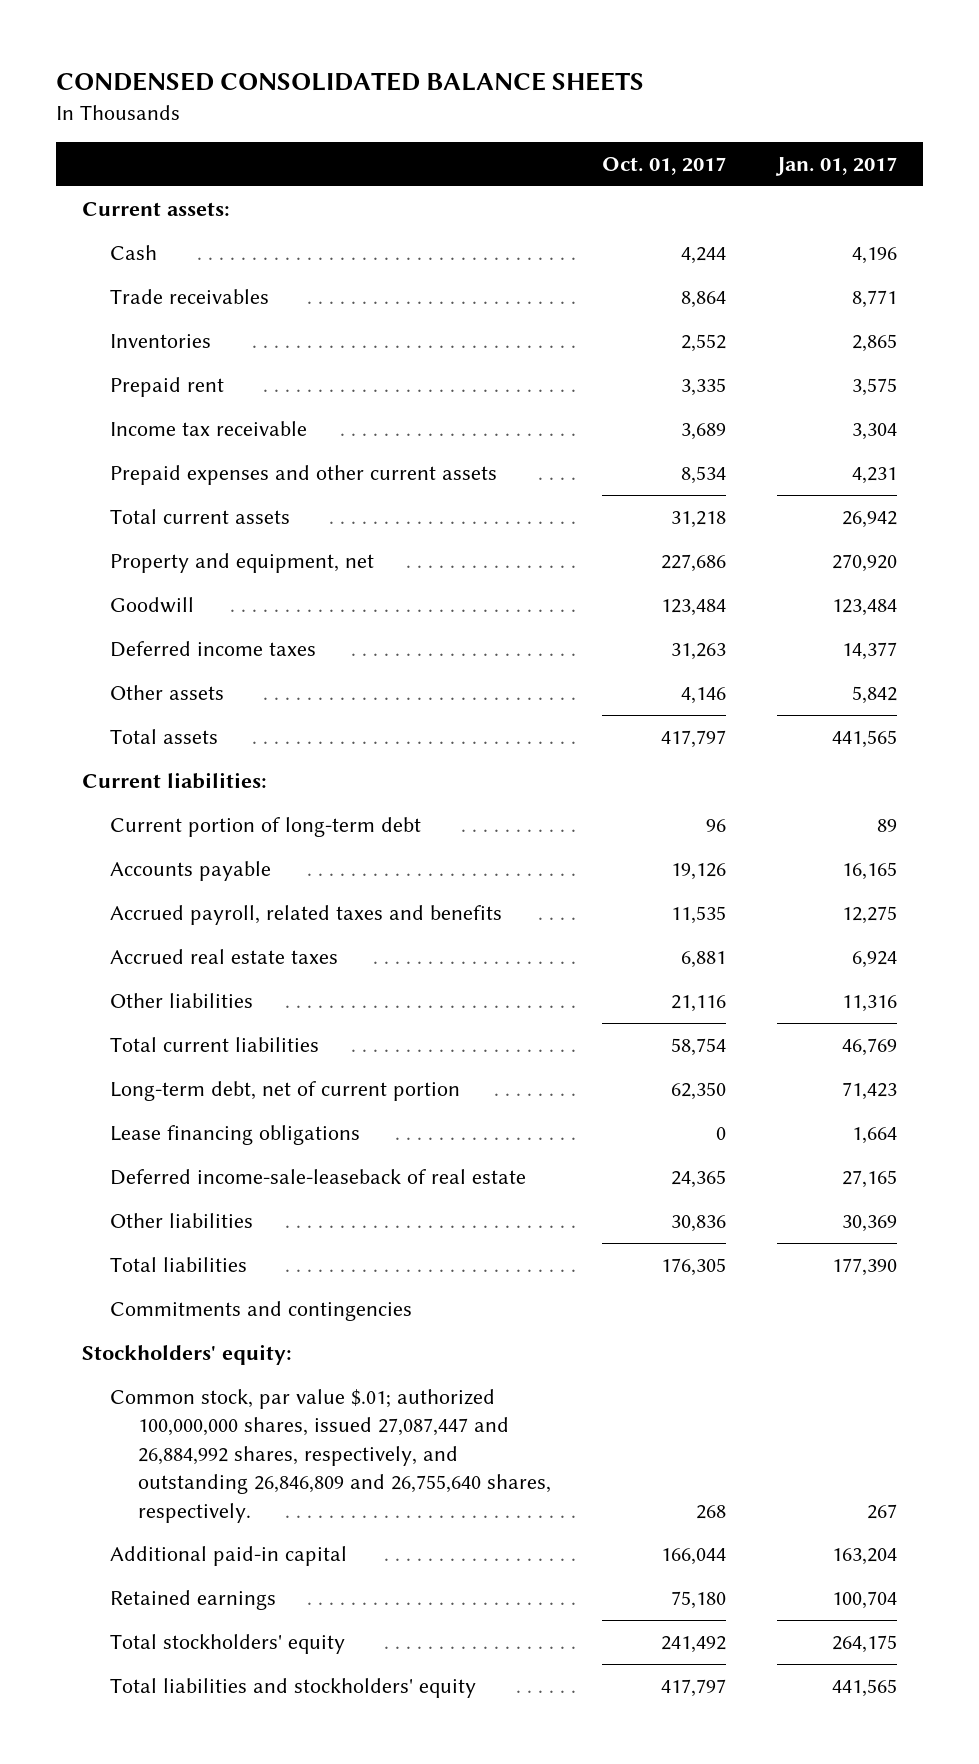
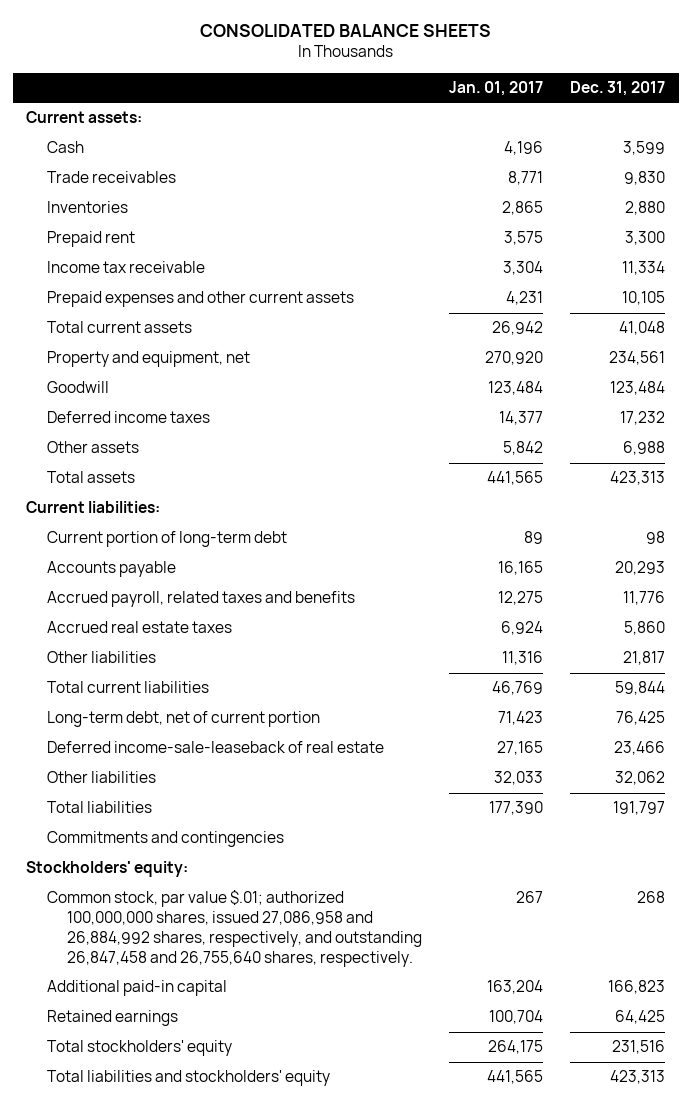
- CONDENSED CONSOLIDATED BALANCE SHEETS
+ CONSOLIDATED BALANCE SHEETS
- | Oct. 01, 2017 | Jan. 01, 2017
+ | Jan. 01, 2017 | Dec. 31, 2017
- Lease financing obligations | 0 | 1,664
- Other liabilities | 30,836 | 30,369
+ Other liabilities | 32,033 | 32,062
- Common stock, par value $.01; authorized 100,000,000 shares, issued 27,087,447 and 26,884,992 shares, respectively, and outstanding 26,846,809 and 26,755,640 shares, respectively. | 268 | 267
+ Common stock, par value $.01; authorized 100,000,000 shares, issued 27,086,958 and 26,884,992 shares, respectively, and outstanding 26,847,458 and 26,755,640 shares, respectively. | 267 | 268

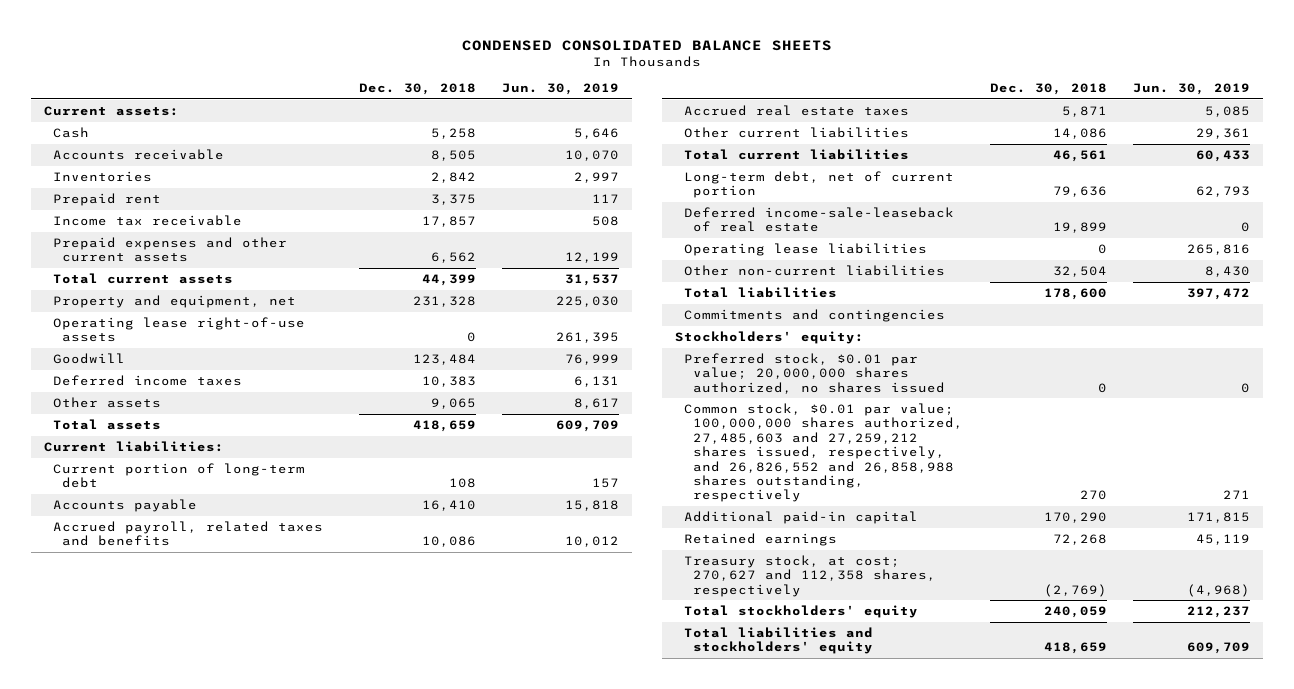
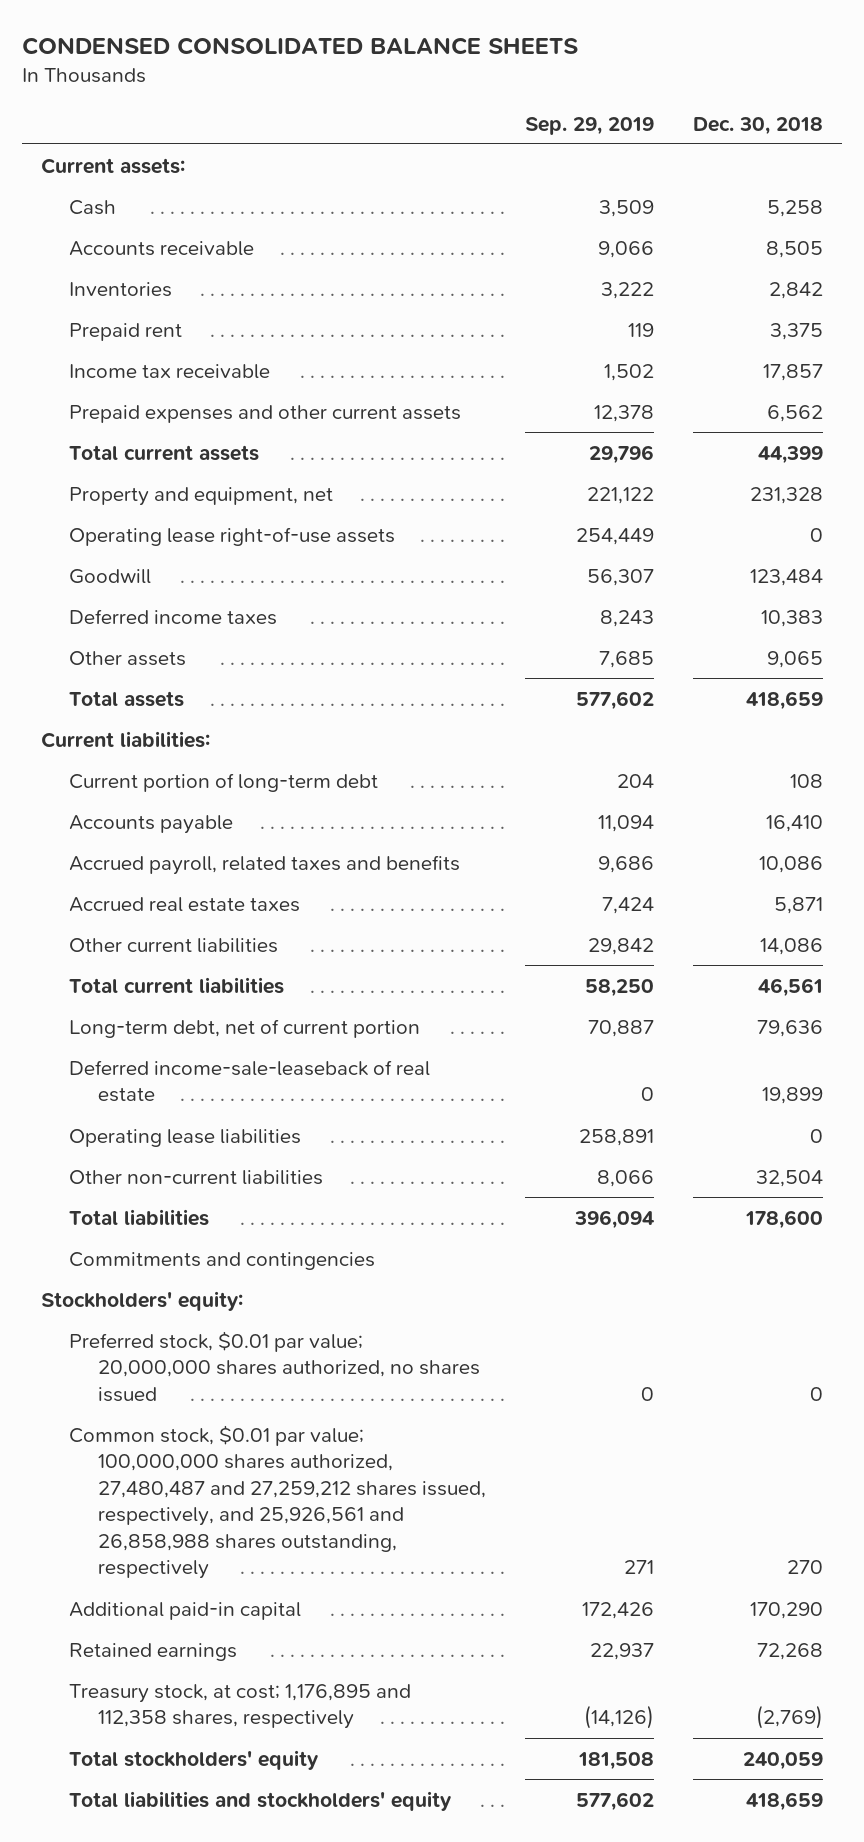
- | Dec. 30, 2018 | Jun. 30, 2019
+ | Sep. 29, 2019 | Dec. 30, 2018
- Common stock, $0.01 par value; 100,000,000 shares authorized, 27,485,603 and 27,259,212 shares issued, respectively, and 26,826,552 and 26,858,988 shares outstanding, respectively | 270 | 271
+ Common stock, $0.01 par value; 100,000,000 shares authorized, 27,480,487 and 27,259,212 shares issued, respectively, and 25,926,561 and 26,858,988 shares outstanding, respectively | 271 | 270
- Treasury stock, at cost; 270,627 and 112,358 shares, respectively | (2,769) | (4,968)
+ Treasury stock, at cost; 1,176,895 and 112,358 shares, respectively | (14,126) | (2,769)

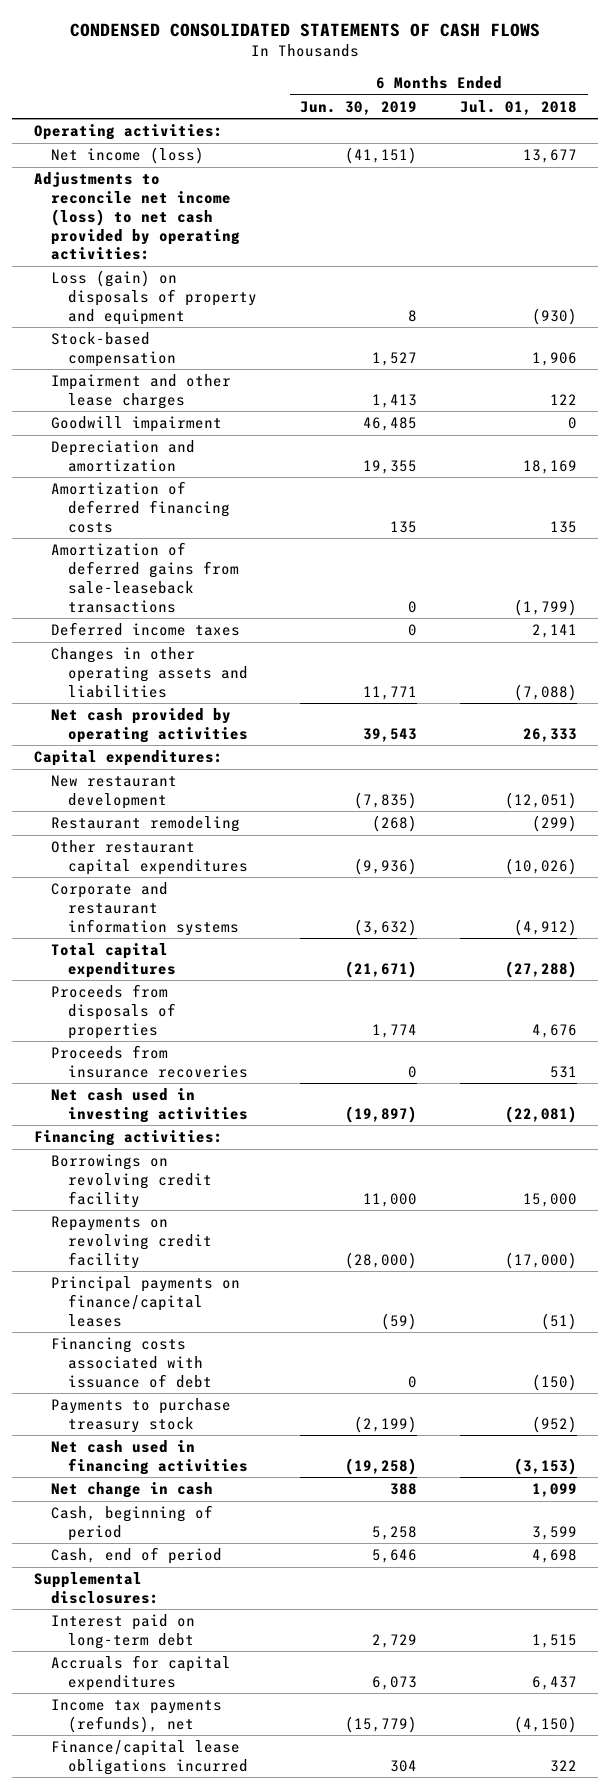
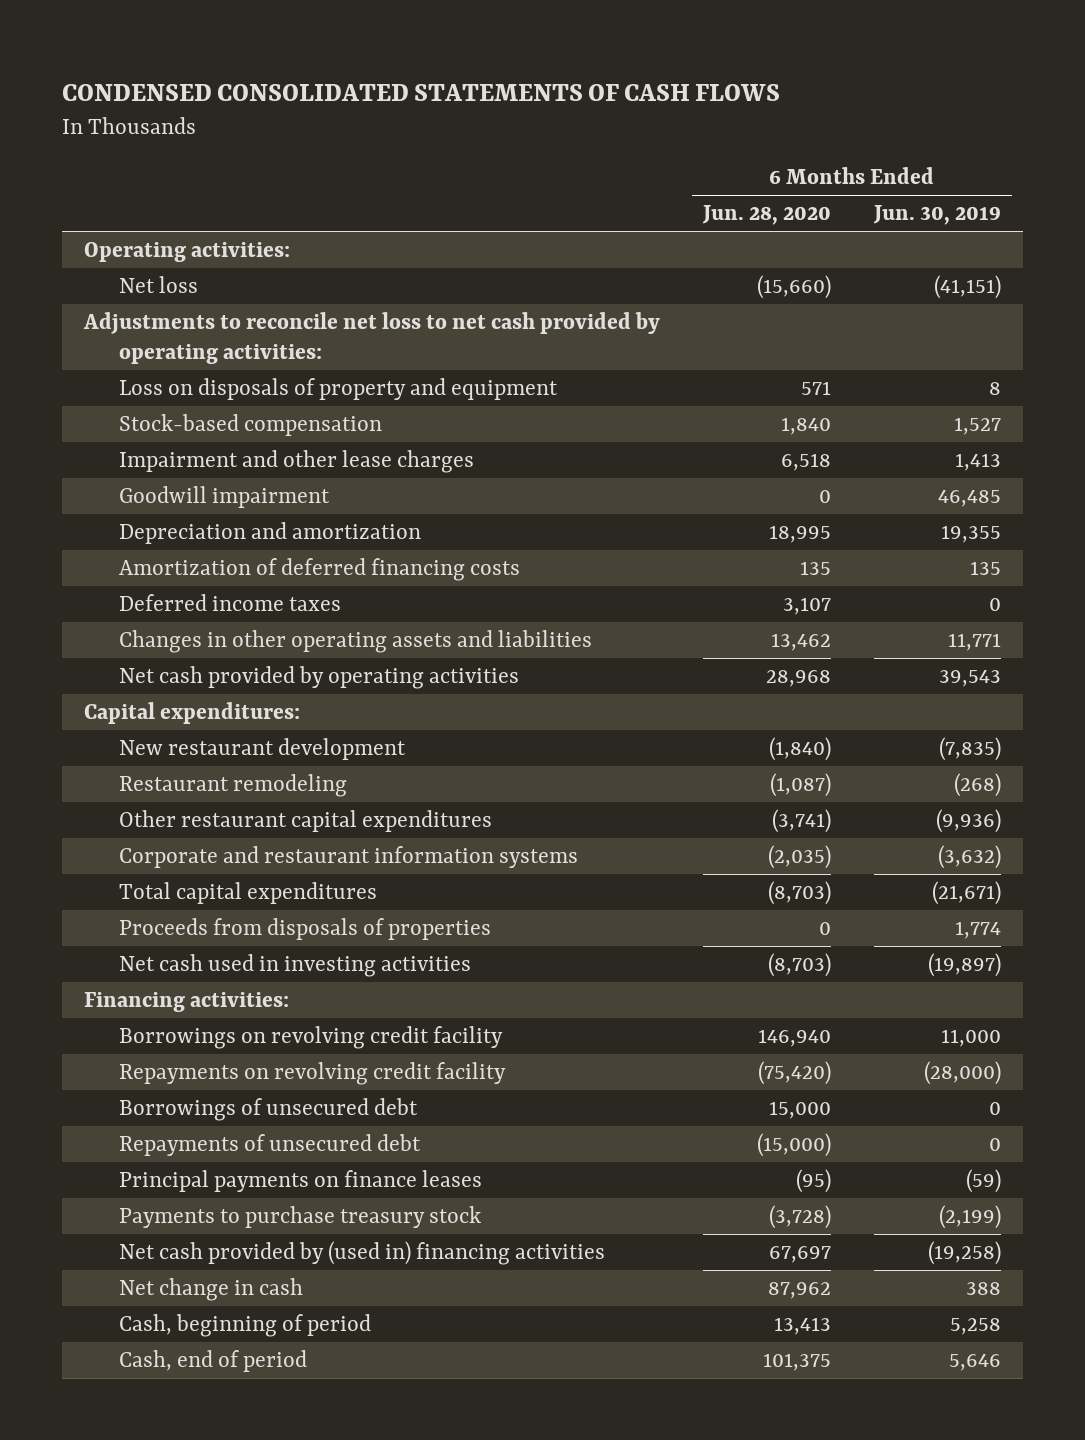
- | 6 Months Ended Jun. 30, 2019 | 6 Months Ended Jul. 01, 2018
+ | 6 Months Ended Jun. 28, 2020 | 6 Months Ended Jun. 30, 2019
- Net income (loss) | (41,151) | 13,677
- Adjustments to reconcile net income (loss) to net cash provided by operating activities:
- Loss (gain) on disposals of property and equipment | 8 | (930)
+ Net loss | (15,660) | (41,151)
+ Adjustments to reconcile net loss to net cash provided by operating activities:
+ Loss on disposals of property and equipment | 571 | 8
- Amortization of deferred gains from sale-leaseback transactions | 0 | (1,799)
- Proceeds from insurance recoveries | 0 | 531
- Principal payments on finance/capital leases | (59) | (51)
- Financing costs associated with issuance of debt | 0 | (150)
+ Borrowings of unsecured debt | 15,000 | 0
+ Repayments of unsecured debt | (15,000) | 0
+ Principal payments on finance leases | (95) | (59)
- Net cash used in financing activities | (19,258) | (3,153)
+ Net cash provided by (used in) financing activities | 67,697 | (19,258)
- Supplemental disclosures:
- Interest paid on long-term debt | 2,729 | 1,515
- Accruals for capital expenditures | 6,073 | 6,437
- Income tax payments (refunds), net | (15,779) | (4,150)
- Finance/capital lease obligations incurred | 304 | 322

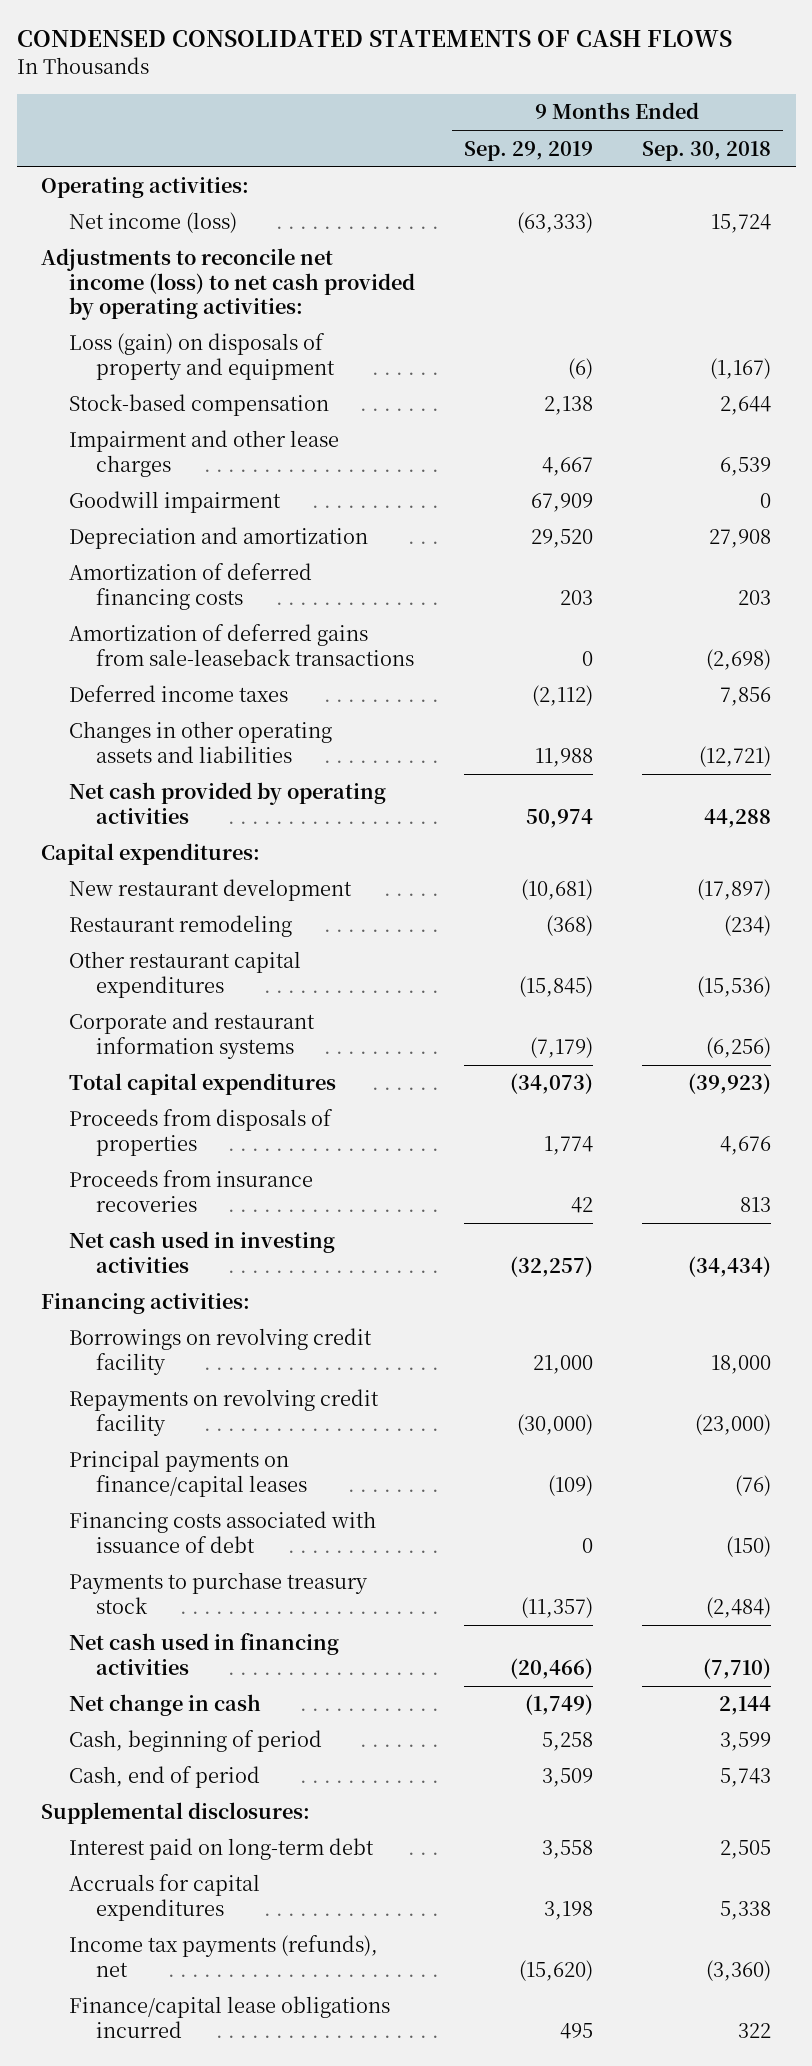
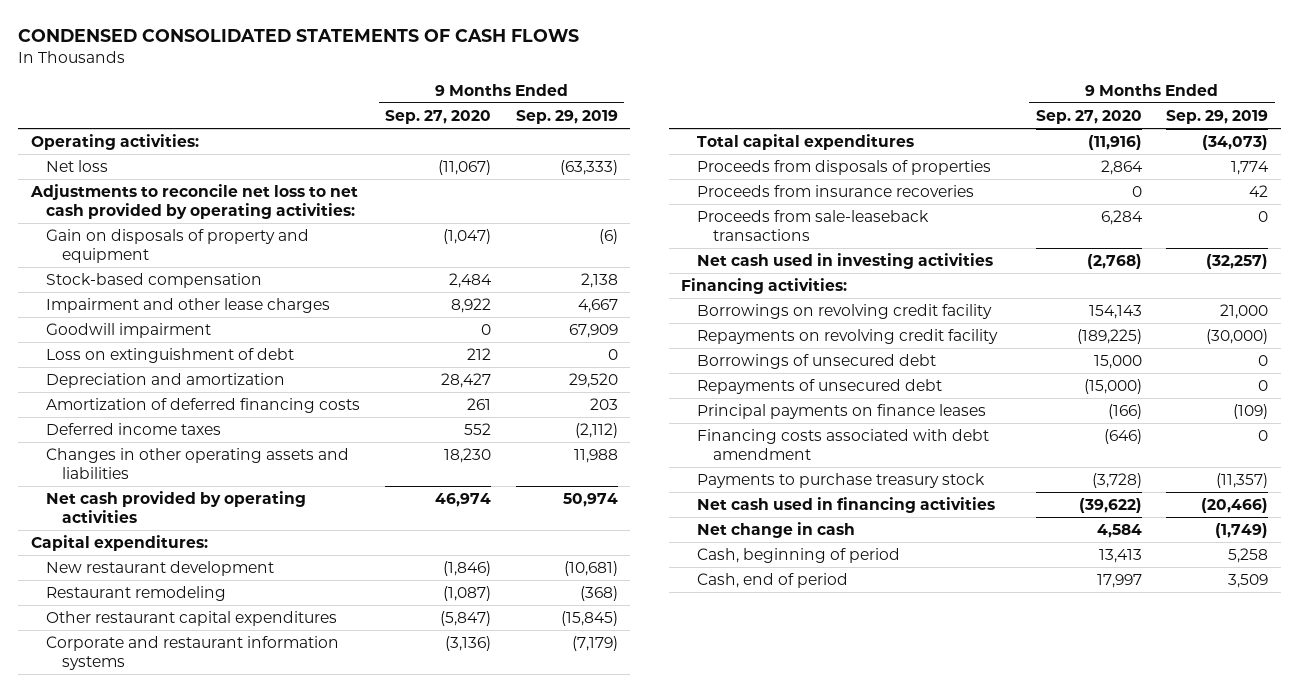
- | 9 Months Ended Sep. 29, 2019 | 9 Months Ended Sep. 30, 2018
+ | 9 Months Ended Sep. 27, 2020 | 9 Months Ended Sep. 29, 2019
- Net income (loss) | (63,333) | 15,724
- Adjustments to reconcile net income (loss) to net cash provided by operating activities:
- Loss (gain) on disposals of property and equipment | (6) | (1,167)
+ Net loss | (11,067) | (63,333)
+ Adjustments to reconcile net loss to net cash provided by operating activities:
+ Gain on disposals of property and equipment | (1,047) | (6)
+ Loss on extinguishment of debt | 212 | 0
- Amortization of deferred gains from sale-leaseback transactions | 0 | (2,698)
+ Proceeds from sale-leaseback transactions | 6,284 | 0
- Principal payments on finance/capital leases | (109) | (76)
- Financing costs associated with issuance of debt | 0 | (150)
+ Borrowings of unsecured debt | 15,000 | 0
+ Repayments of unsecured debt | (15,000) | 0
+ Principal payments on finance leases | (166) | (109)
+ Financing costs associated with debt amendment | (646) | 0
- Supplemental disclosures:
- Interest paid on long-term debt | 3,558 | 2,505
- Accruals for capital expenditures | 3,198 | 5,338
- Income tax payments (refunds), net | (15,620) | (3,360)
- Finance/capital lease obligations incurred | 495 | 322

